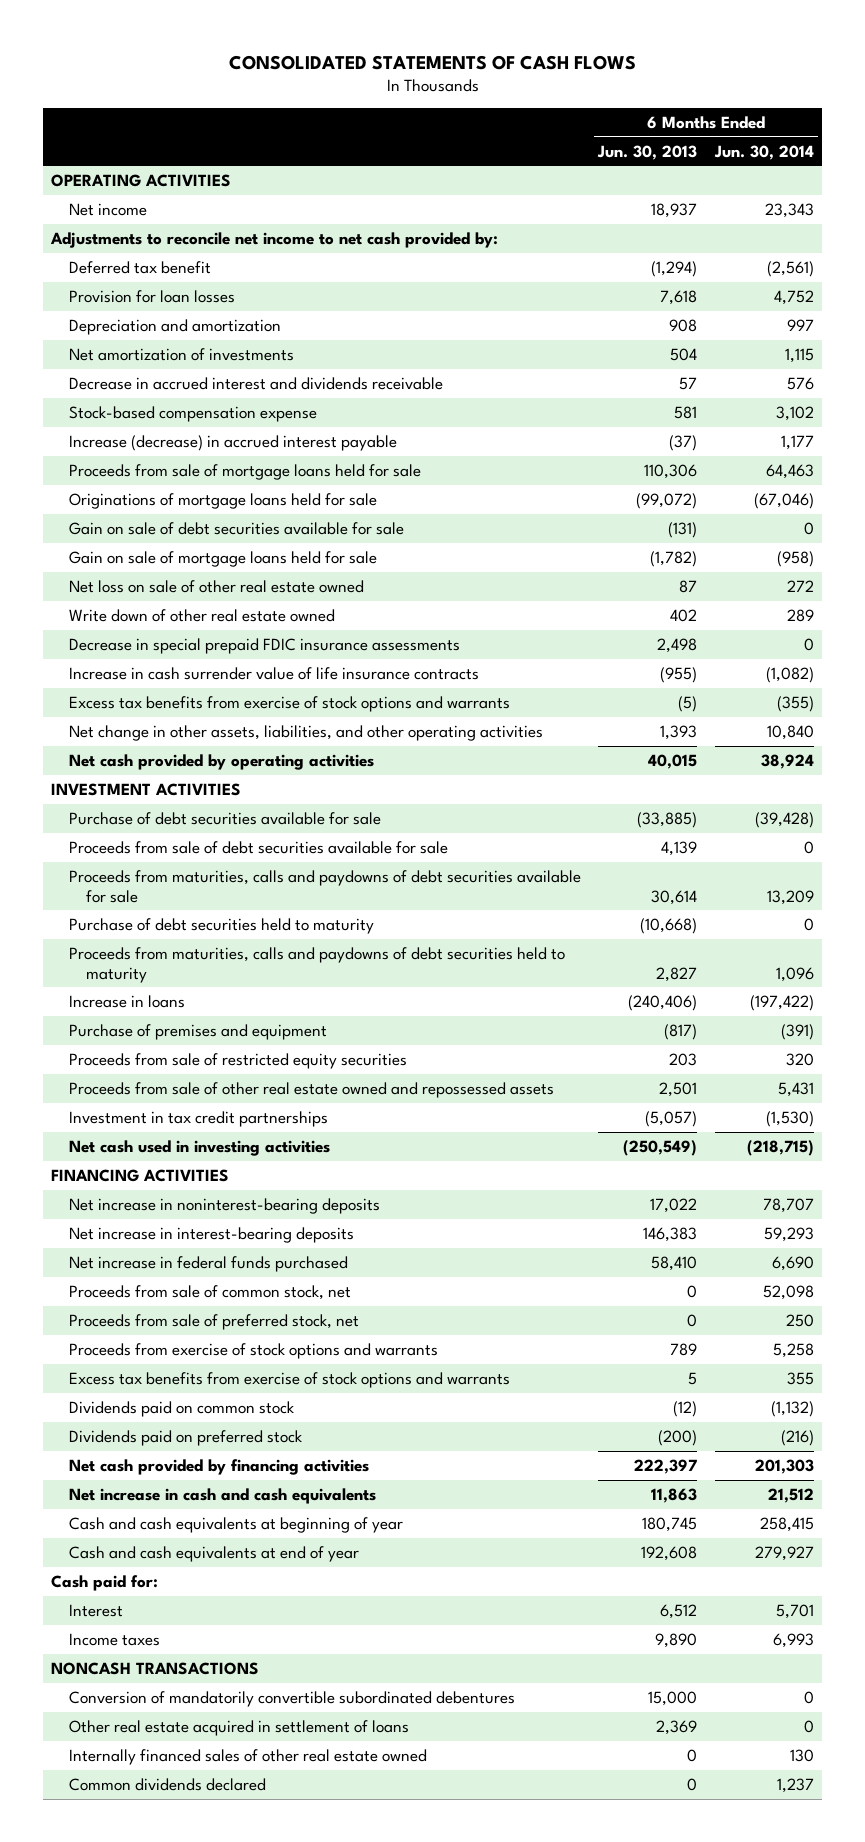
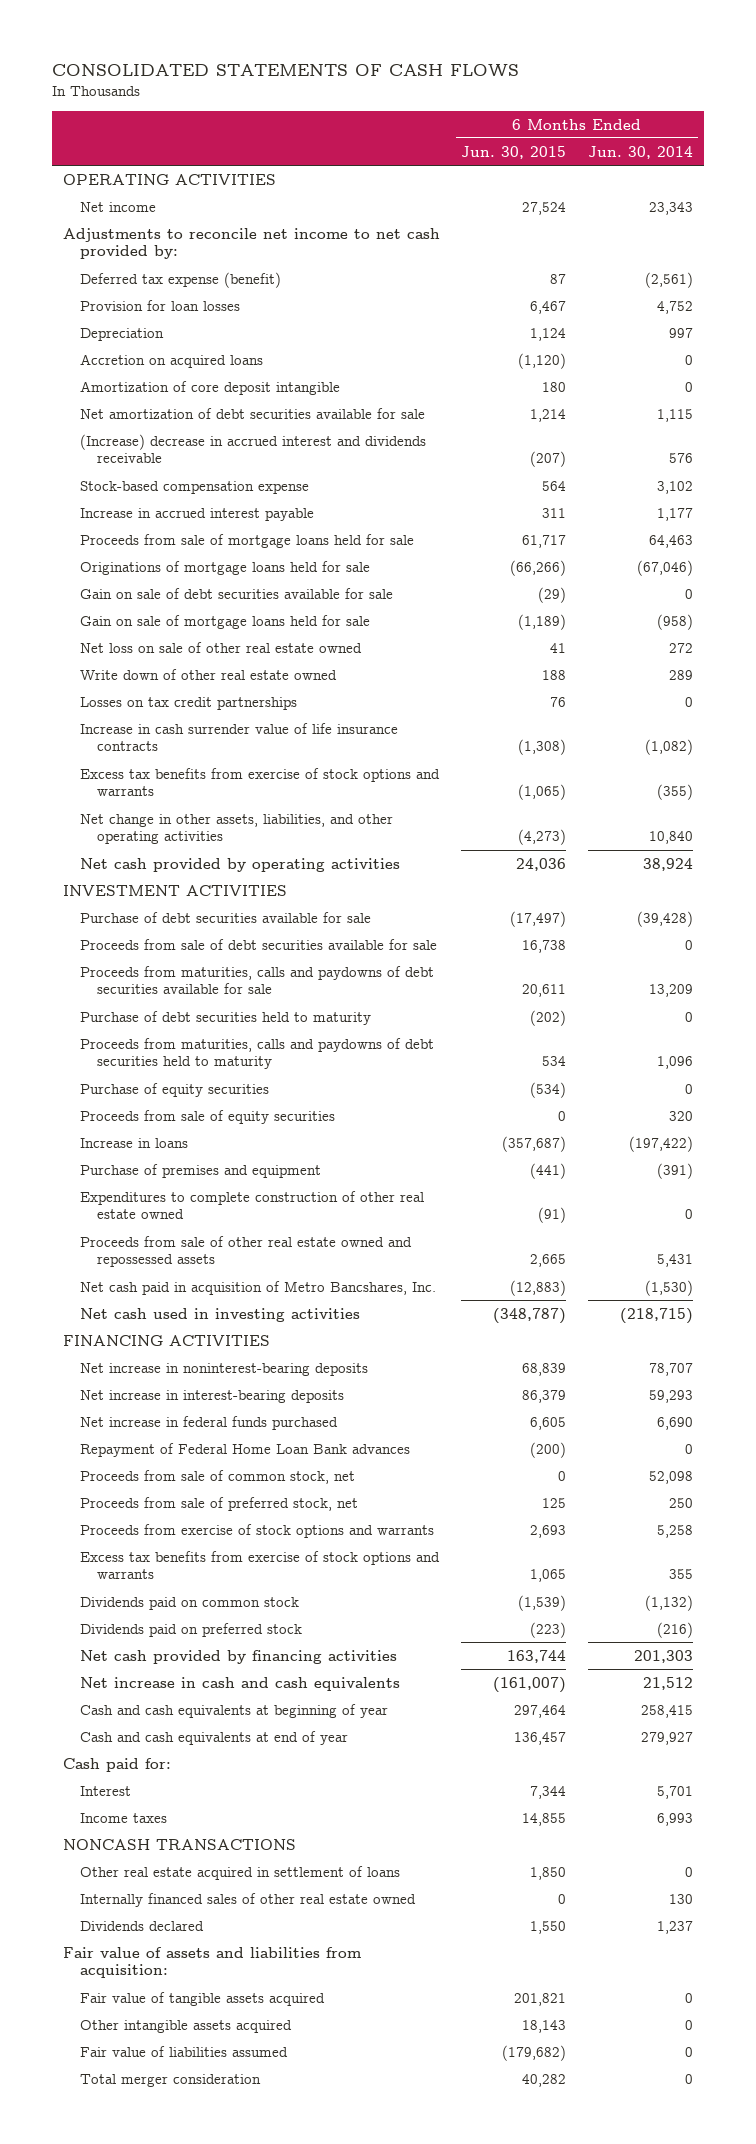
- | 6 Months Ended Jun. 30, 2013 | 6 Months Ended Jun. 30, 2014
+ | 6 Months Ended Jun. 30, 2015 | 6 Months Ended Jun. 30, 2014
- Deferred tax benefit | (1,294) | (2,561)
+ Deferred tax expense (benefit) | 87 | (2,561)
- Depreciation and amortization | 908 | 997
- Net amortization of investments | 504 | 1,115
- Decrease in accrued interest and dividends receivable | 57 | 576
+ Depreciation | 1,124 | 997
+ Accretion on acquired loans | (1,120) | 0
+ Amortization of core deposit intangible | 180 | 0
+ Net amortization of debt securities available for sale | 1,214 | 1,115
+ (Increase) decrease in accrued interest and dividends receivable | (207) | 576
- Increase (decrease) in accrued interest payable | (37) | 1,177
+ Increase in accrued interest payable | 311 | 1,177
- Decrease in special prepaid FDIC insurance assessments | 2,498 | 0
+ Losses on tax credit partnerships | 76 | 0
+ Purchase of equity securities | (534) | 0
+ Proceeds from sale of equity securities | 0 | 320
- Proceeds from sale of restricted equity securities | 203 | 320
+ Expenditures to complete construction of other real estate owned | (91) | 0
- Investment in tax credit partnerships | (5,057) | (1,530)
+ Net cash paid in acquisition of Metro Bancshares, Inc. | (12,883) | (1,530)
+ Repayment of Federal Home Loan Bank advances | (200) | 0
- Conversion of mandatorily convertible subordinated debentures | 15,000 | 0
- Common dividends declared | 0 | 1,237
+ Dividends declared | 1,550 | 1,237
+ Fair value of assets and liabilities from acquisition:
+ Fair value of tangible assets acquired | 201,821 | 0
+ Other intangible assets acquired | 18,143 | 0
+ Fair value of liabilities assumed | (179,682) | 0
+ Total merger consideration | 40,282 | 0

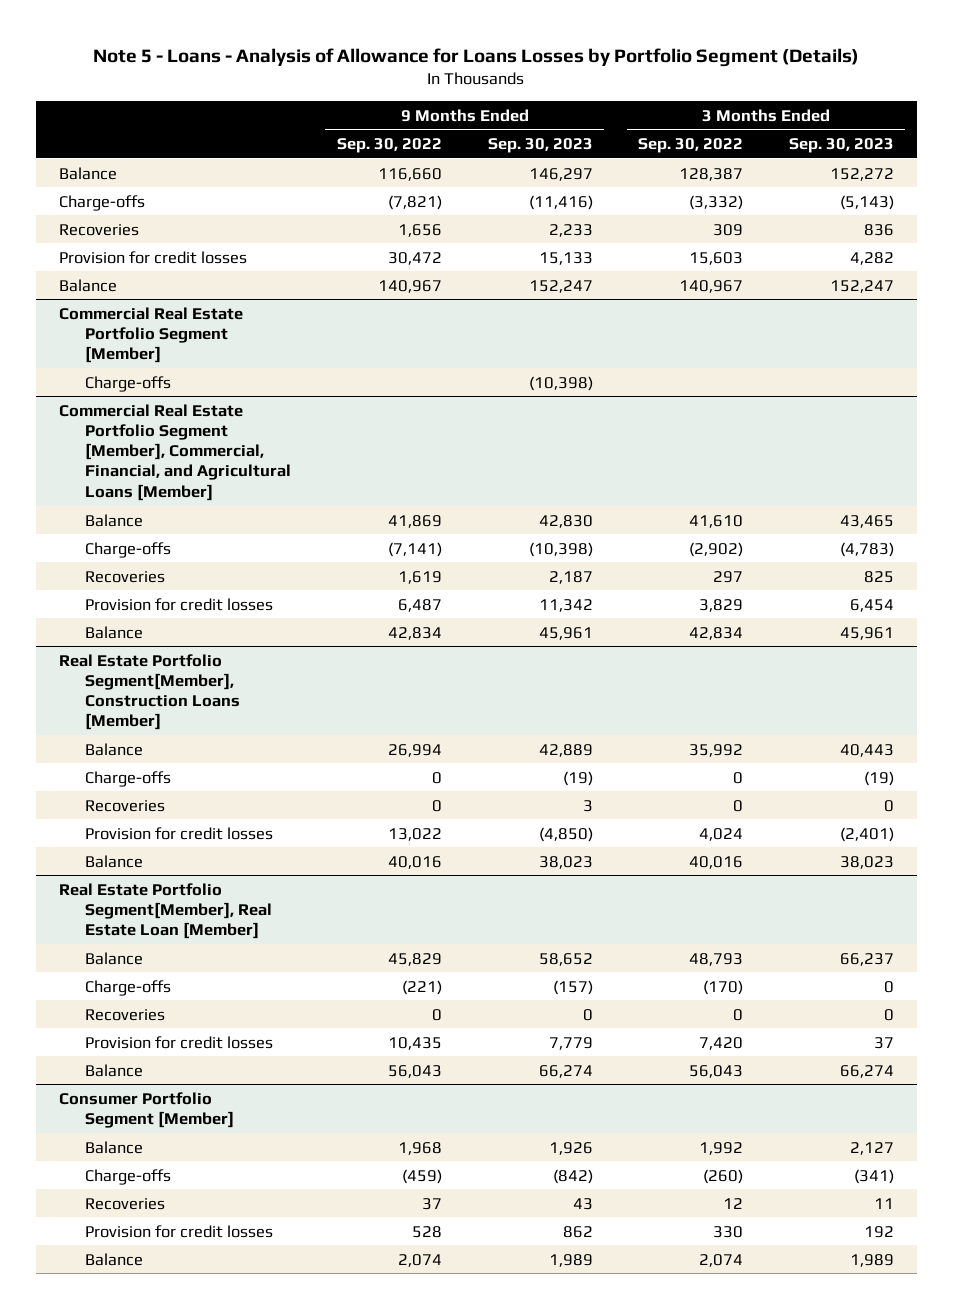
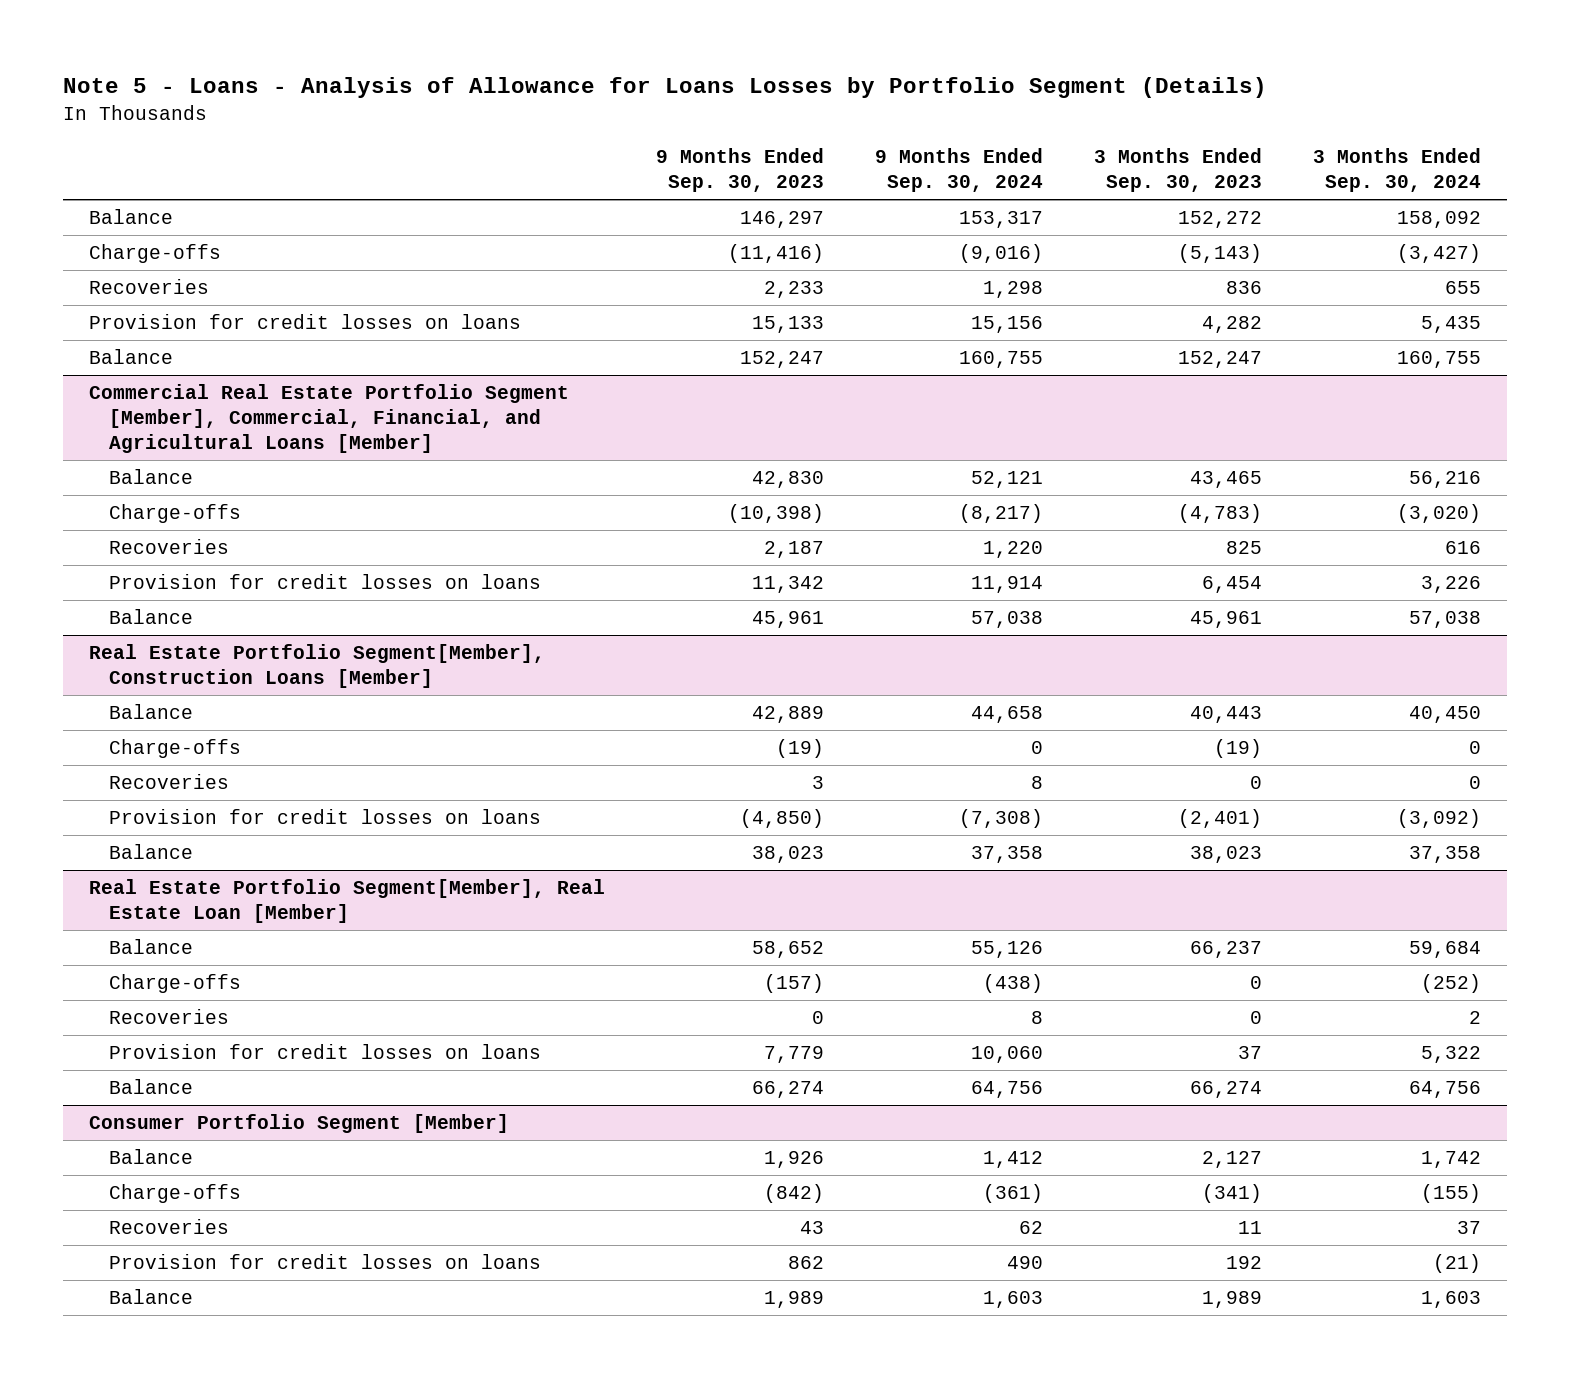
- | 9 Months Ended Sep. 30, 2022 | 9 Months Ended Sep. 30, 2023 | 3 Months Ended Sep. 30, 2022 | 3 Months Ended Sep. 30, 2023
+ | 9 Months Ended Sep. 30, 2023 | 9 Months Ended Sep. 30, 2024 | 3 Months Ended Sep. 30, 2023 | 3 Months Ended Sep. 30, 2024
- Provision for credit losses | 30,472 | 15,133 | 15,603 | 4,282
+ Provision for credit losses on loans | 15,133 | 15,156 | 4,282 | 5,435
- Commercial Real Estate Portfolio Segment [Member]
- Charge-offs | | (10,398) | |
@ Commercial Real Estate Portfolio Segment [Member], Commercial, Financial, and Agricultural Loans [Member]
- Provision for credit losses | 6,487 | 11,342 | 3,829 | 6,454
+ Provision for credit losses on loans | 11,342 | 11,914 | 6,454 | 3,226
@ Real Estate Portfolio Segment[Member], Construction Loans [Member]
- Provision for credit losses | 13,022 | (4,850) | 4,024 | (2,401)
+ Provision for credit losses on loans | (4,850) | (7,308) | (2,401) | (3,092)
@ Real Estate Portfolio Segment[Member], Real Estate Loan [Member]
- Provision for credit losses | 10,435 | 7,779 | 7,420 | 37
+ Provision for credit losses on loans | 7,779 | 10,060 | 37 | 5,322
@ Consumer Portfolio Segment [Member]
- Provision for credit losses | 528 | 862 | 330 | 192
+ Provision for credit losses on loans | 862 | 490 | 192 | (21)

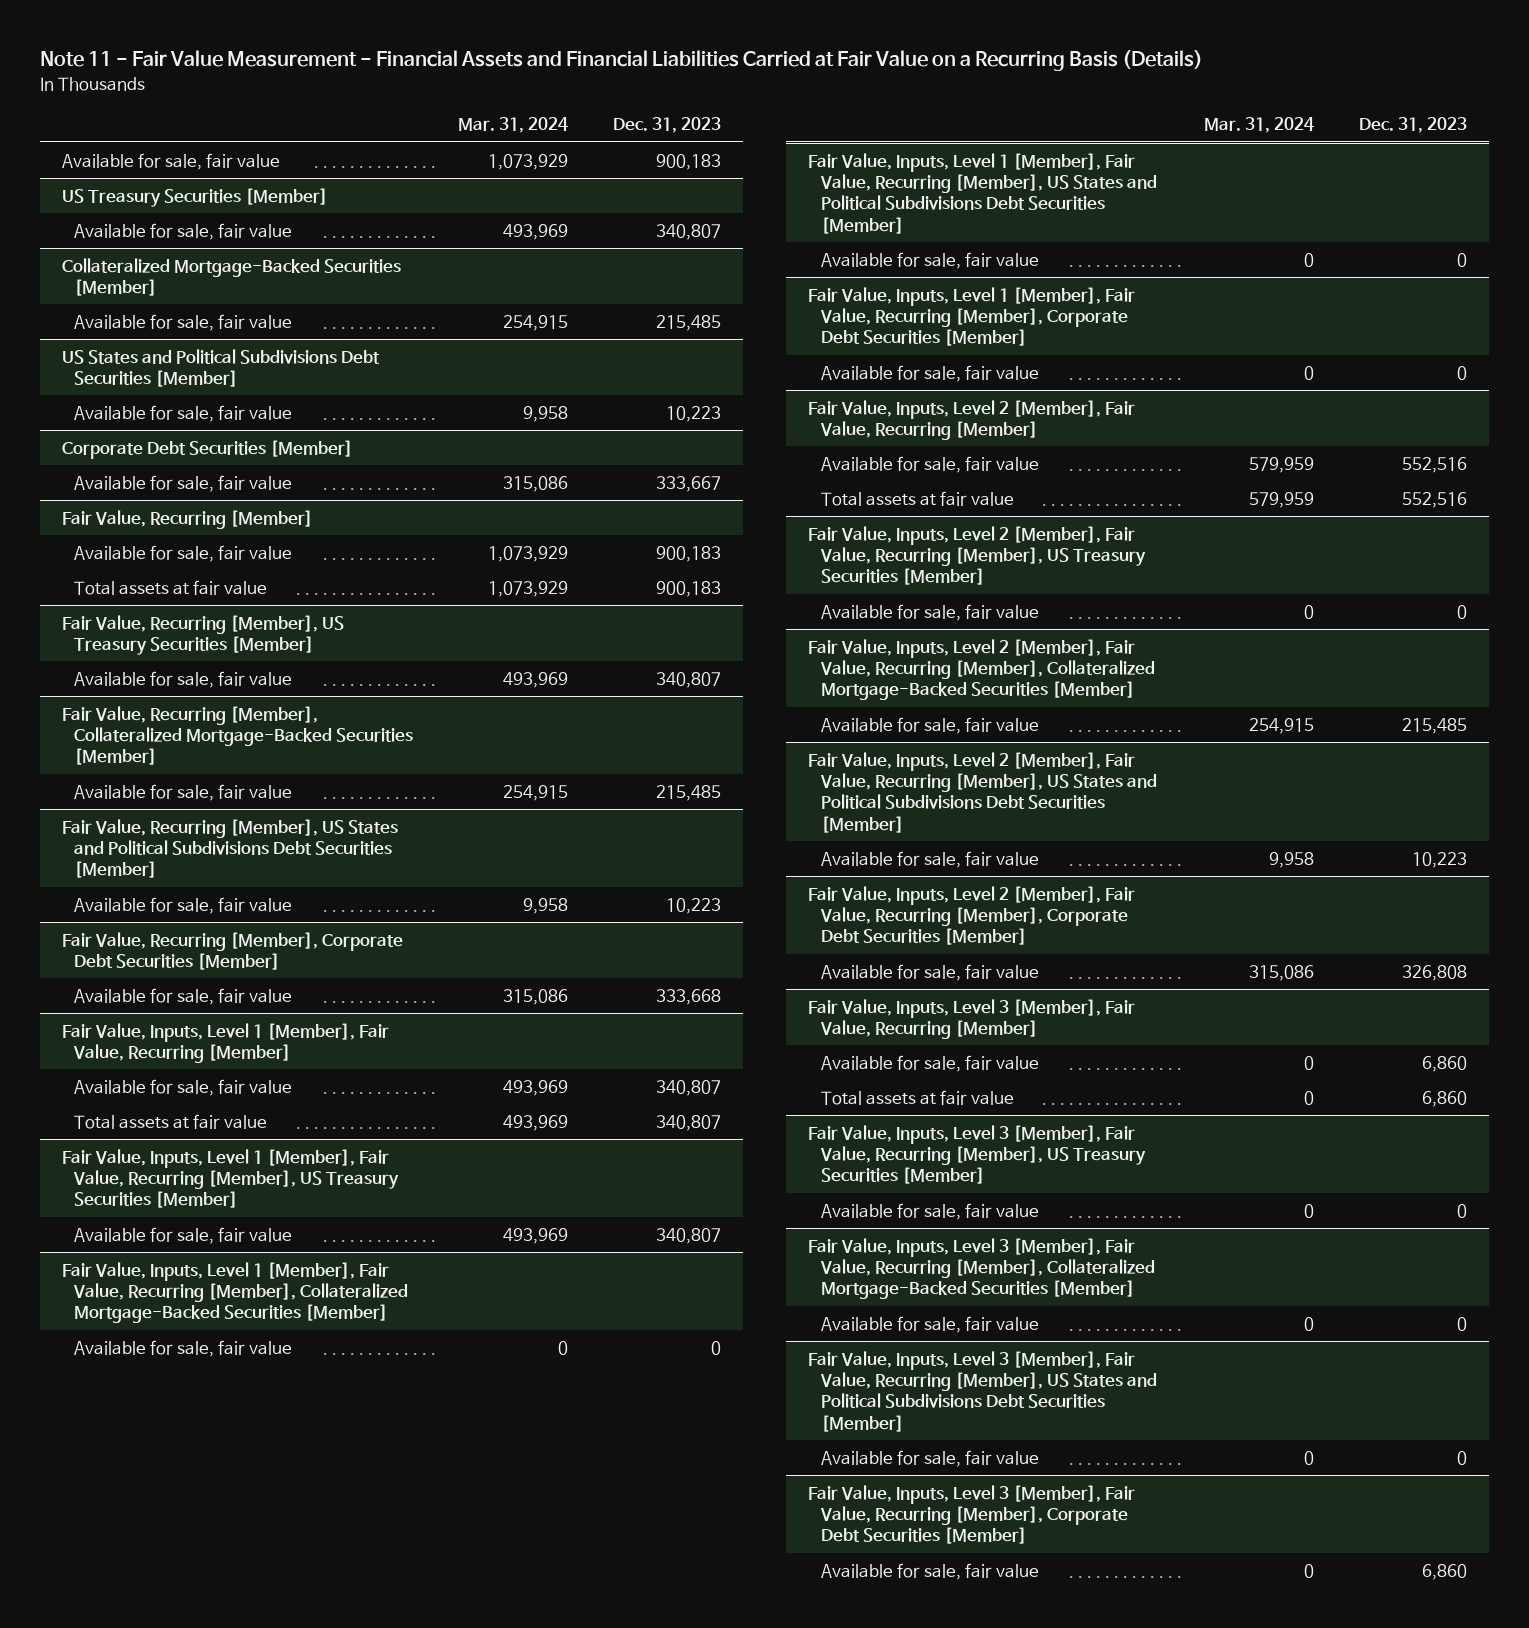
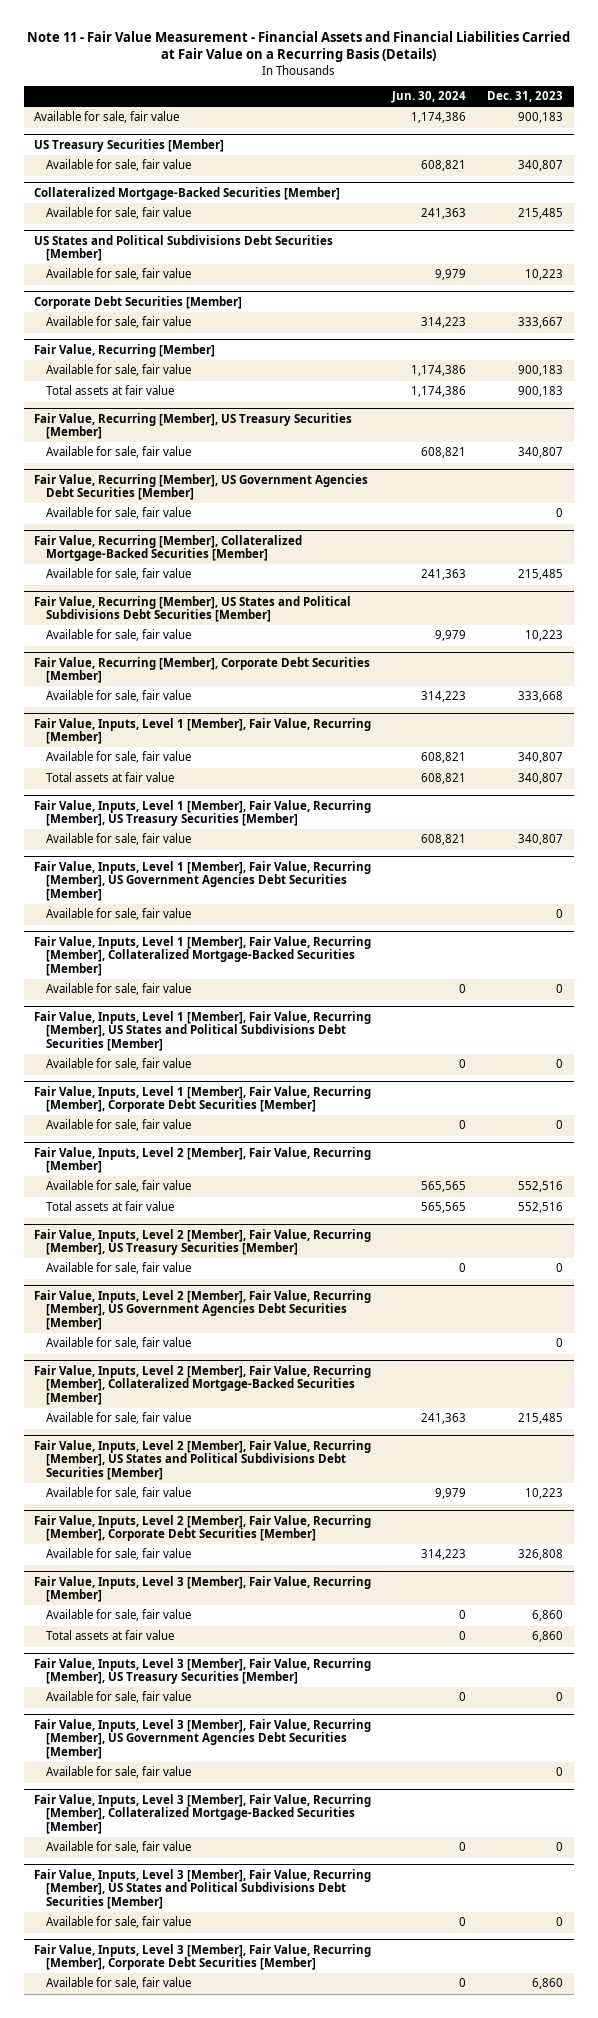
- | Mar. 31, 2024 | Dec. 31, 2023
+ | Jun. 30, 2024 | Dec. 31, 2023
+ Fair Value, Recurring [Member], US Government Agencies Debt Securities [Member]
+ Available for sale, fair value | | 0
+ Fair Value, Inputs, Level 1 [Member], Fair Value, Recurring [Member], US Government Agencies Debt Securities [Member]
+ Available for sale, fair value | | 0
+ Fair Value, Inputs, Level 2 [Member], Fair Value, Recurring [Member], US Government Agencies Debt Securities [Member]
+ Available for sale, fair value | | 0
+ Fair Value, Inputs, Level 3 [Member], Fair Value, Recurring [Member], US Government Agencies Debt Securities [Member]
+ Available for sale, fair value | | 0

